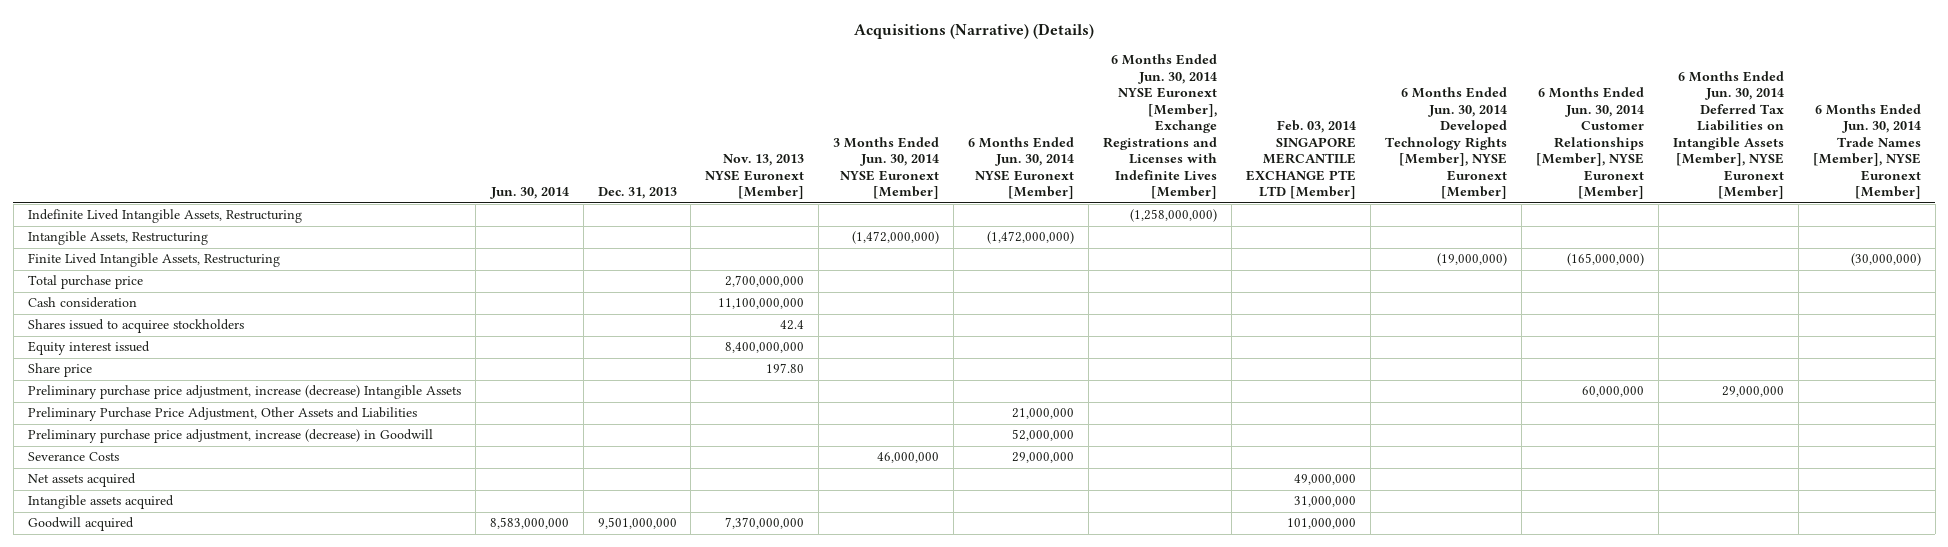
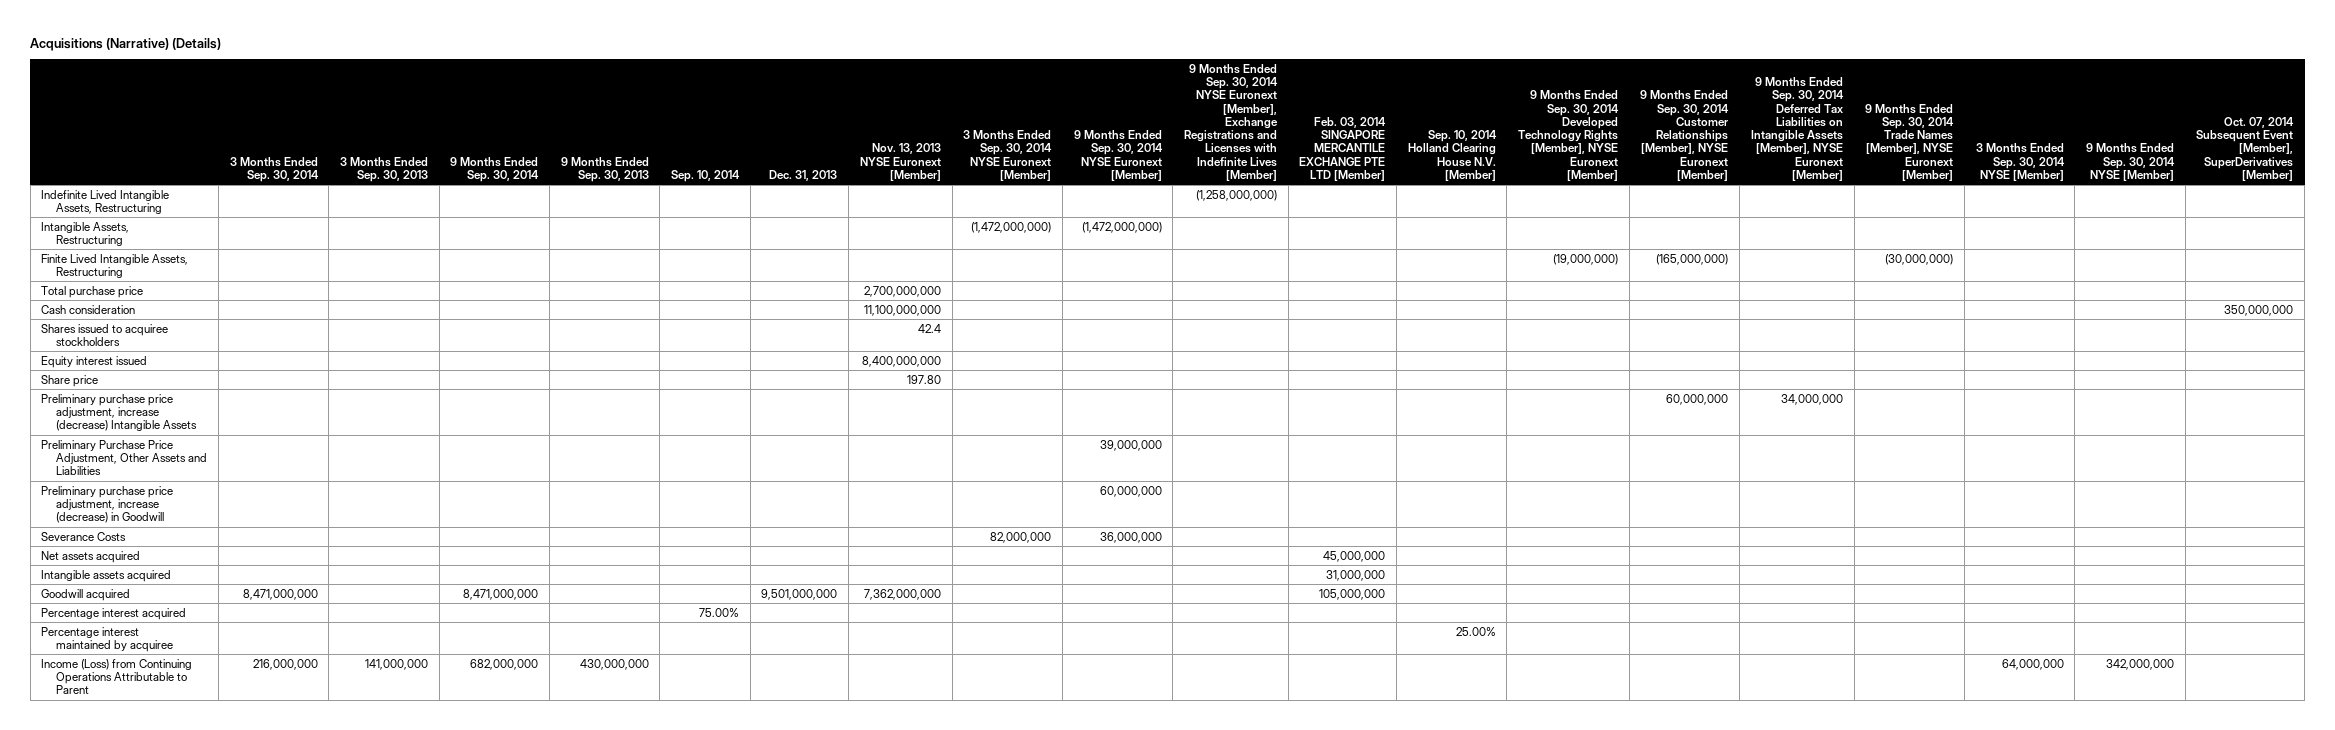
- | Jun. 30, 2014 | Dec. 31, 2013 | Nov. 13, 2013 NYSE Euronext [Member] | 3 Months Ended Jun. 30, 2014 NYSE Euronext [Member] | 6 Months Ended Jun. 30, 2014 NYSE Euronext [Member] | 6 Months Ended Jun. 30, 2014 NYSE Euronext [Member], Exchange Registrations and Licenses with Indefinite Lives [Member] | Feb. 03, 2014 SINGAPORE MERCANTILE EXCHANGE PTE LTD [Member] | 6 Months Ended Jun. 30, 2014 Developed Technology Rights [Member], NYSE Euronext [Member] | 6 Months Ended Jun. 30, 2014 Customer Relationships [Member], NYSE Euronext [Member] | 6 Months Ended Jun. 30, 2014 Deferred Tax Liabilities on Intangible Assets [Member], NYSE Euronext [Member] | 6 Months Ended Jun. 30, 2014 Trade Names [Member], NYSE Euronext [Member]
+ | 3 Months Ended Sep. 30, 2014 | 3 Months Ended Sep. 30, 2013 | 9 Months Ended Sep. 30, 2014 | 9 Months Ended Sep. 30, 2013 | Sep. 10, 2014 | Dec. 31, 2013 | Nov. 13, 2013 NYSE Euronext [Member] | 3 Months Ended Sep. 30, 2014 NYSE Euronext [Member] | 9 Months Ended Sep. 30, 2014 NYSE Euronext [Member] | 9 Months Ended Sep. 30, 2014 NYSE Euronext [Member], Exchange Registrations and Licenses with Indefinite Lives [Member] | Feb. 03, 2014 SINGAPORE MERCANTILE EXCHANGE PTE LTD [Member] | Sep. 10, 2014 Holland Clearing House N.V. [Member] | 9 Months Ended Sep. 30, 2014 Developed Technology Rights [Member], NYSE Euronext [Member] | 9 Months Ended Sep. 30, 2014 Customer Relationships [Member], NYSE Euronext [Member] | 9 Months Ended Sep. 30, 2014 Deferred Tax Liabilities on Intangible Assets [Member], NYSE Euronext [Member] | 9 Months Ended Sep. 30, 2014 Trade Names [Member], NYSE Euronext [Member] | 3 Months Ended Sep. 30, 2014 NYSE [Member] | 9 Months Ended Sep. 30, 2014 NYSE [Member] | Oct. 07, 2014 Subsequent Event [Member], SuperDerivatives [Member]
- Net assets acquired | | | | | | | 49,000,000 | | | |
+ Net assets acquired | | | | | | | | | | | 45,000,000 | | | | | | | |
- Goodwill acquired | 8,583,000,000 | 9,501,000,000 | 7,370,000,000 | | | | 101,000,000 | | | |
+ Goodwill acquired | 8,471,000,000 | | 8,471,000,000 | | | 9,501,000,000 | 7,362,000,000 | | | | 105,000,000 | | | | | | | |
+ Percentage interest acquired | | | | | 75.00% | | | | | | | | | | | | | |
+ Percentage interest maintained by acquiree | | | | | | | | | | | | 25.00% | | | | | | |
+ Income (Loss) from Continuing Operations Attributable to Parent | 216,000,000 | 141,000,000 | 682,000,000 | 430,000,000 | | | | | | | | | | | | | 64,000,000 | 342,000,000 |

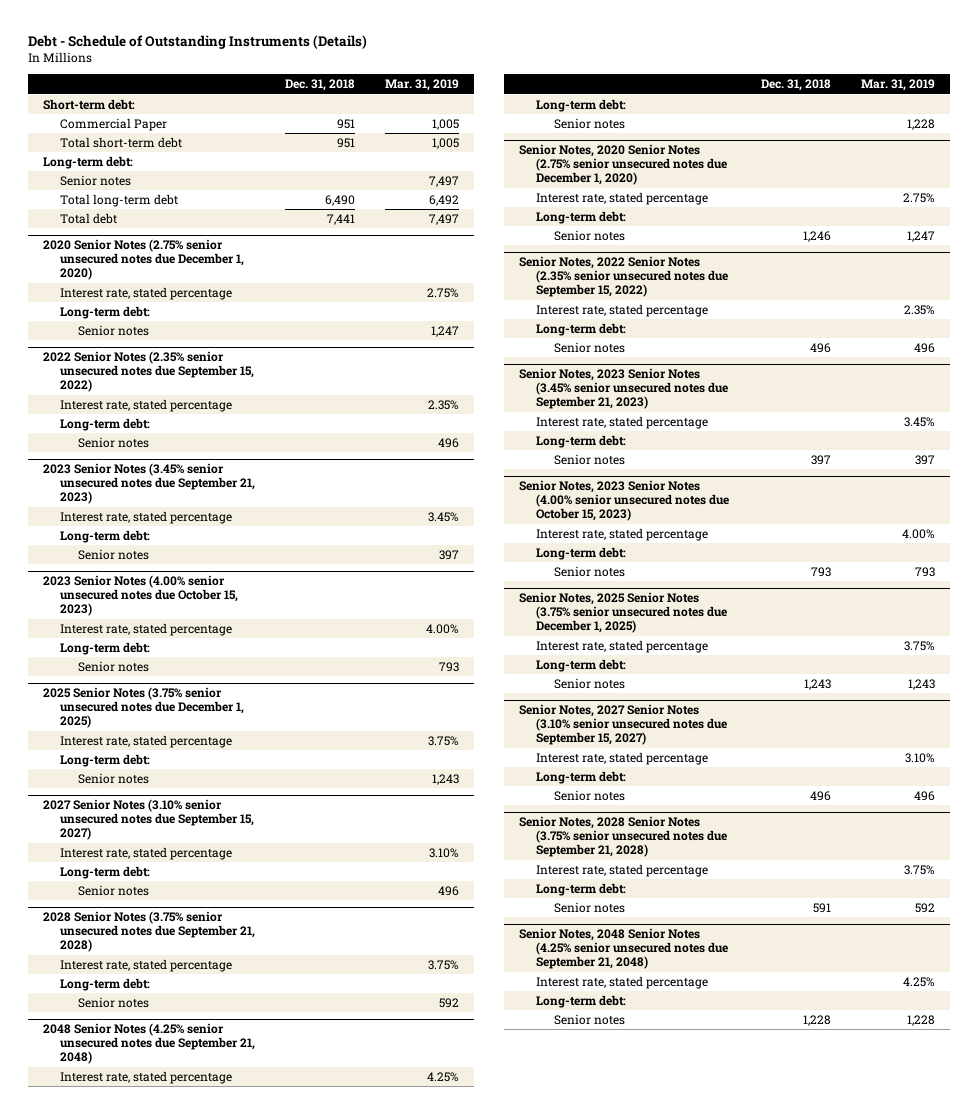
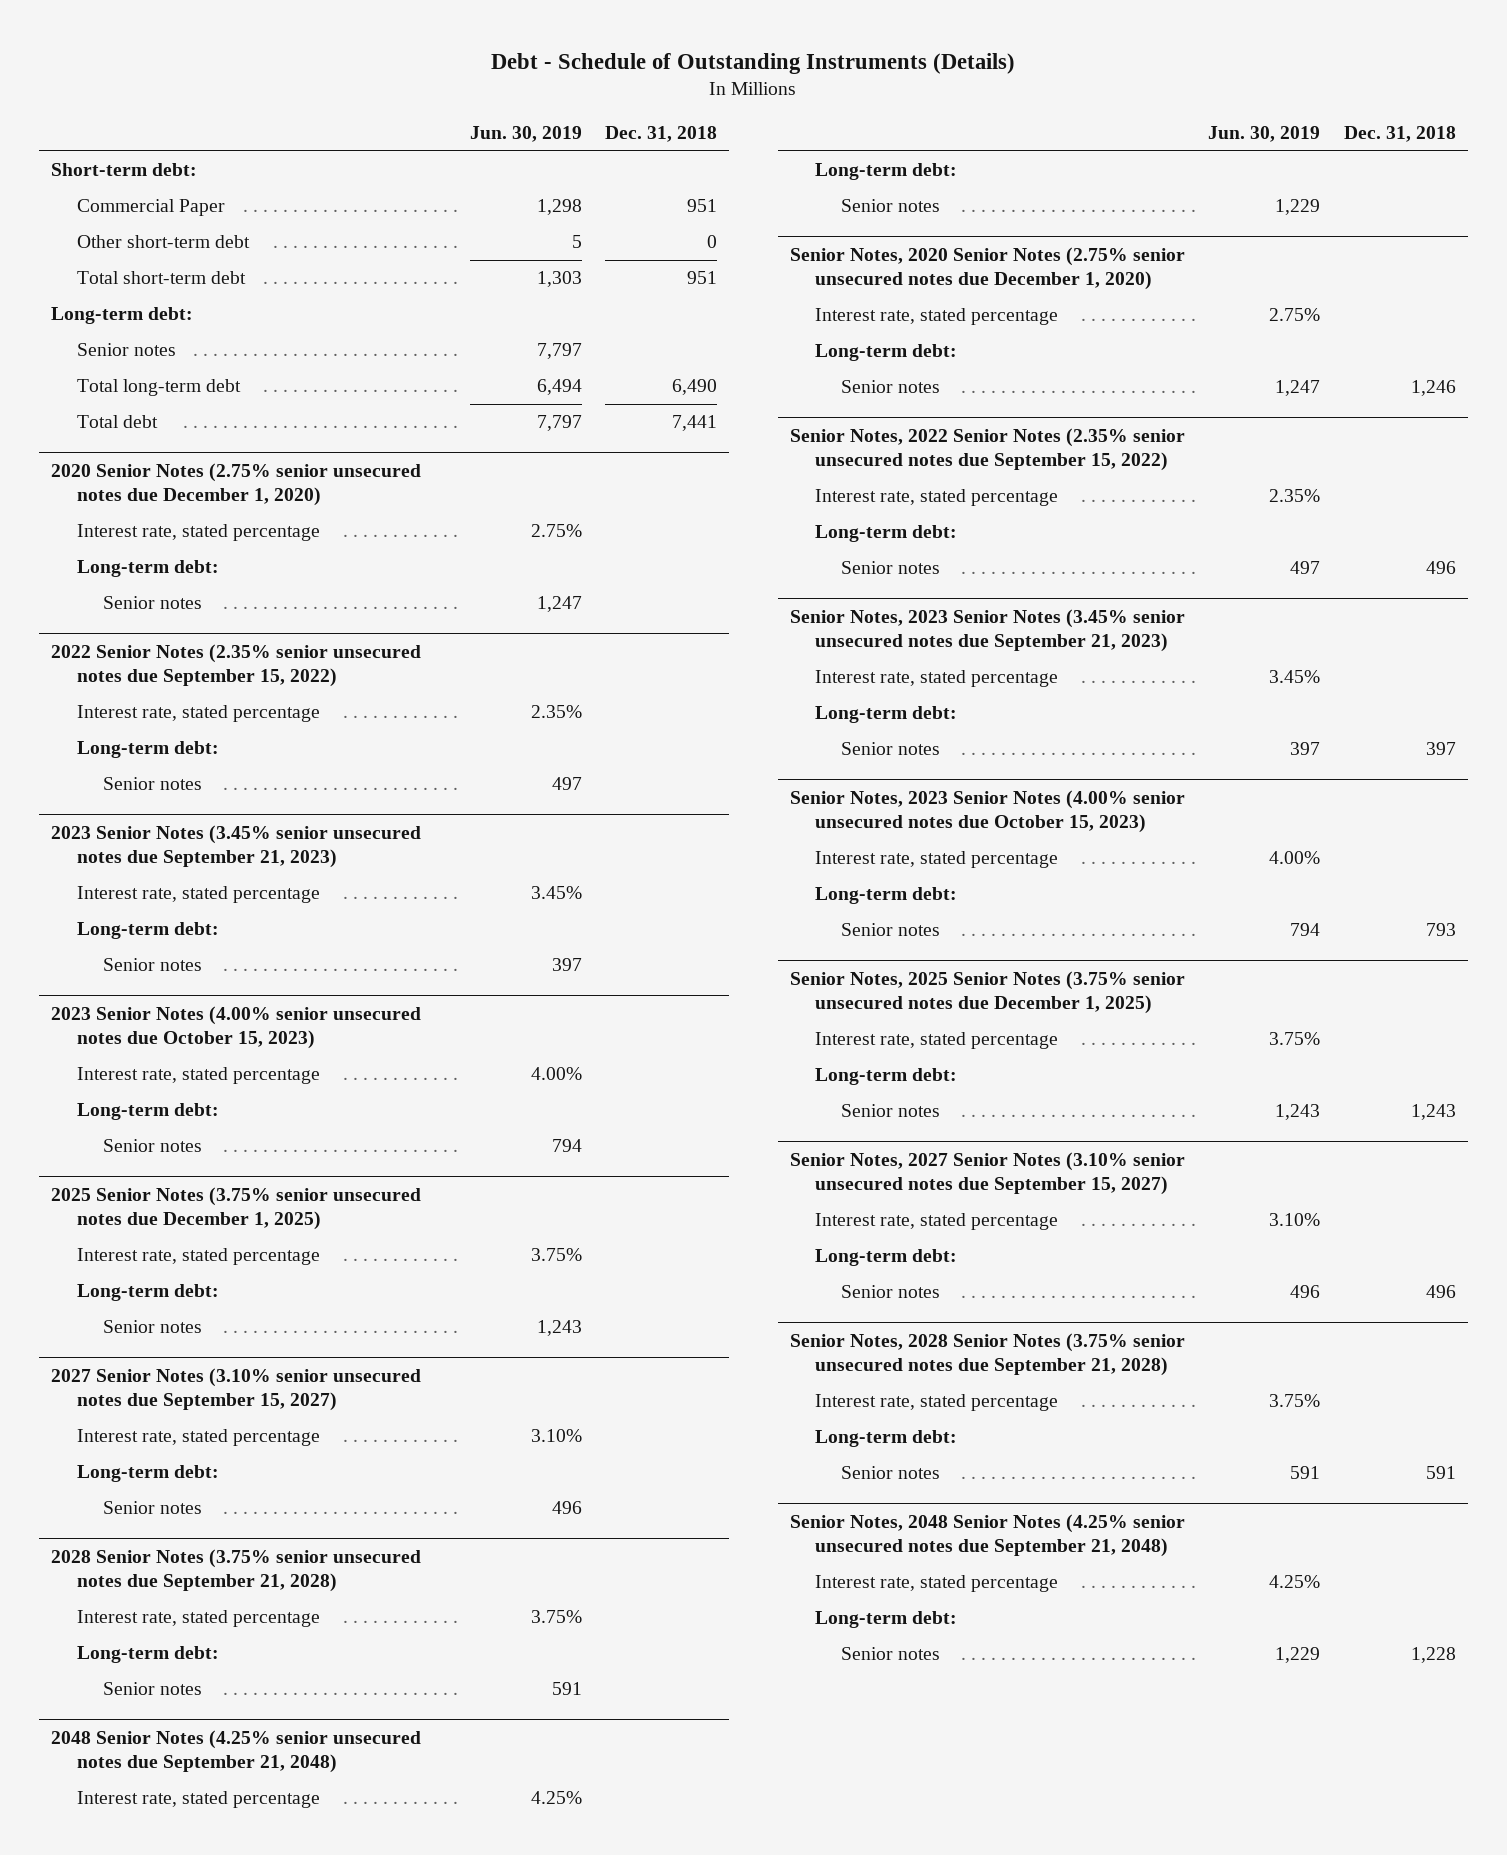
- | Dec. 31, 2018 | Mar. 31, 2019
+ | Jun. 30, 2019 | Dec. 31, 2018
+ Other short-term debt | 5 | 0

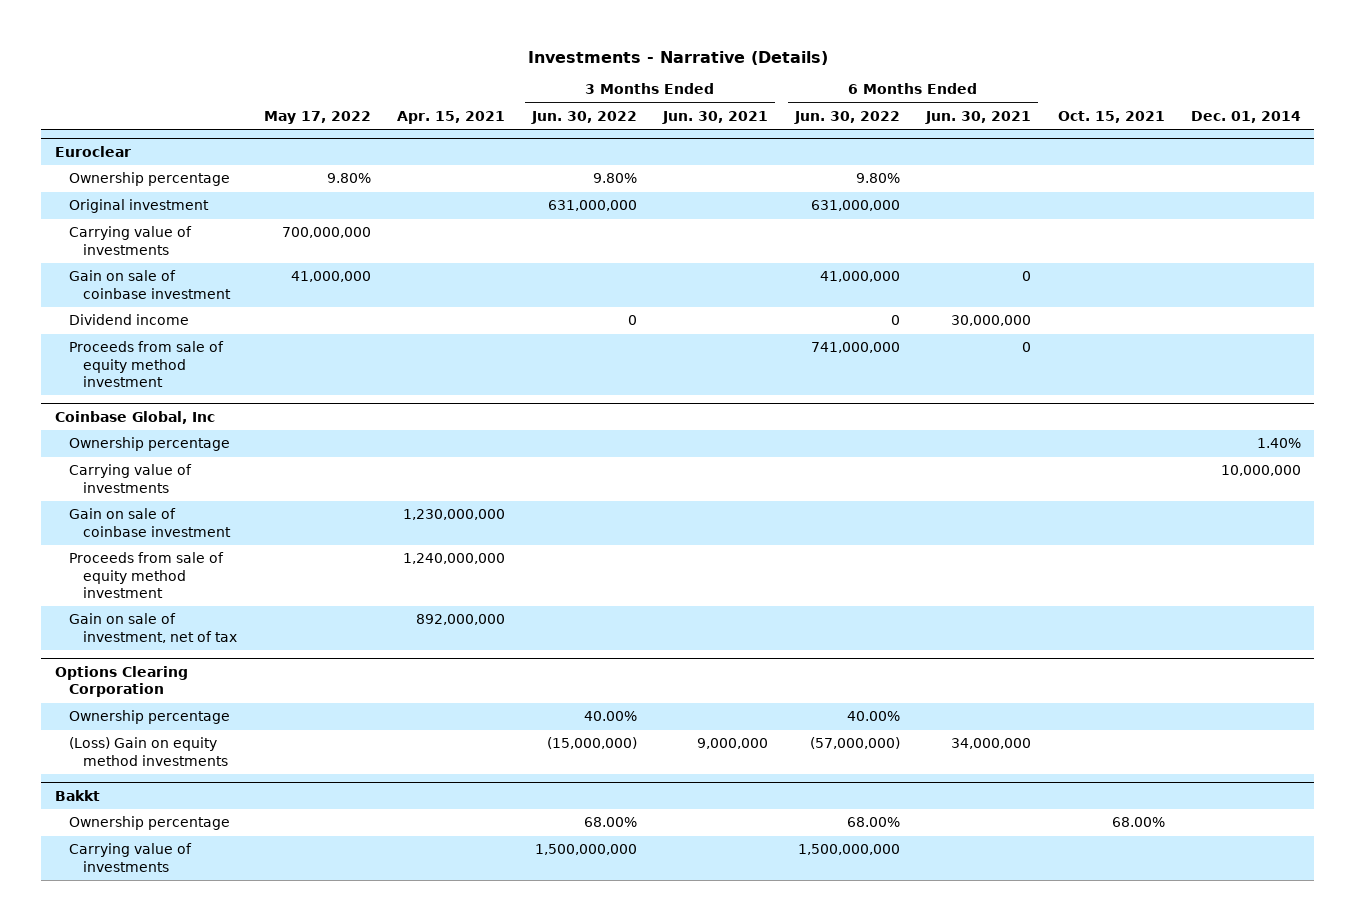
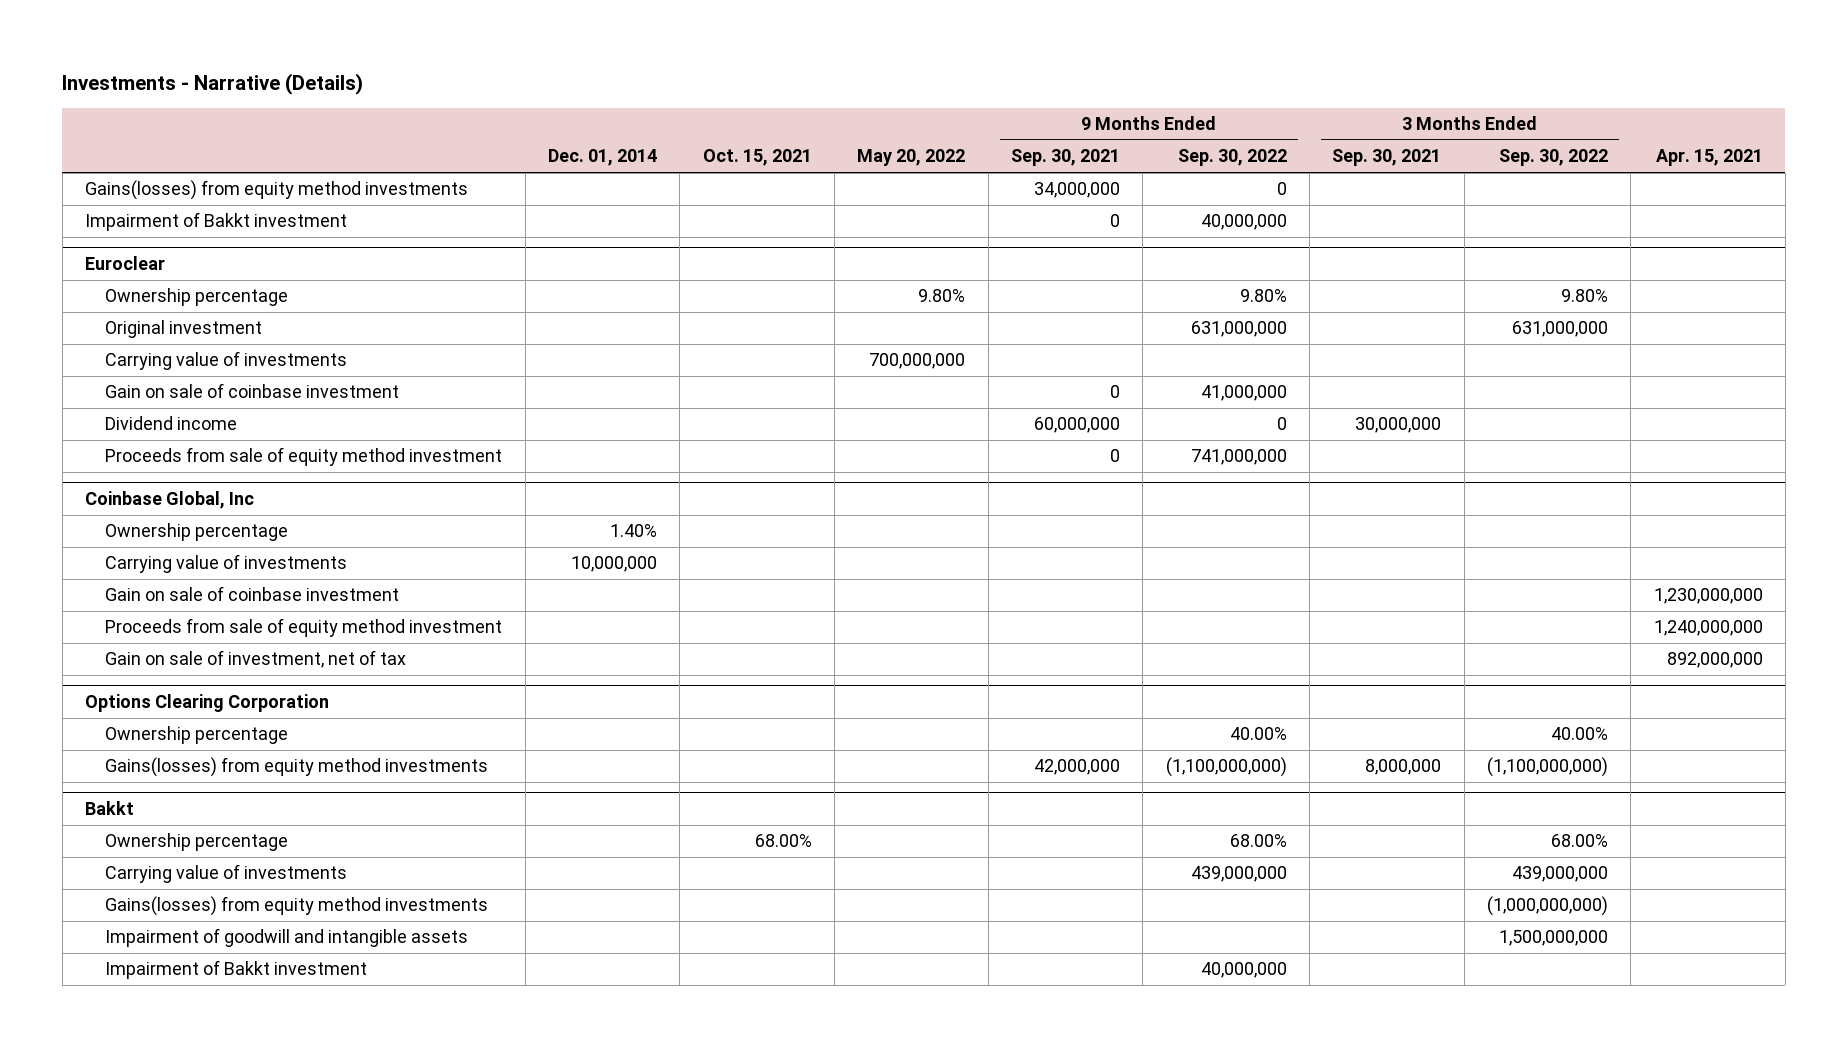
- | May 17, 2022 | Apr. 15, 2021 | 3 Months Ended Jun. 30, 2022 | 3 Months Ended Jun. 30, 2021 | 6 Months Ended Jun. 30, 2022 | 6 Months Ended Jun. 30, 2021 | Oct. 15, 2021 | Dec. 01, 2014
+ | Dec. 01, 2014 | Oct. 15, 2021 | May 20, 2022 | 9 Months Ended Sep. 30, 2021 | 9 Months Ended Sep. 30, 2022 | 3 Months Ended Sep. 30, 2021 | 3 Months Ended Sep. 30, 2022 | Apr. 15, 2021
+ Gains(losses) from equity method investments | | | | 34,000,000 | 0 | | |
+ Impairment of Bakkt investment | | | | 0 | 40,000,000 | | |
@ Options Clearing Corporation
- (Loss) Gain on equity method investments | | | (15,000,000) | 9,000,000 | (57,000,000) | 34,000,000 | |
+ Gains(losses) from equity method investments | | | | 42,000,000 | (1,100,000,000) | 8,000,000 | (1,100,000,000) |
@ Bakkt
+ Gains(losses) from equity method investments | | | | | | | (1,000,000,000) |
+ Impairment of goodwill and intangible assets | | | | | | | 1,500,000,000 |
+ Impairment of Bakkt investment | | | | | 40,000,000 | | |

